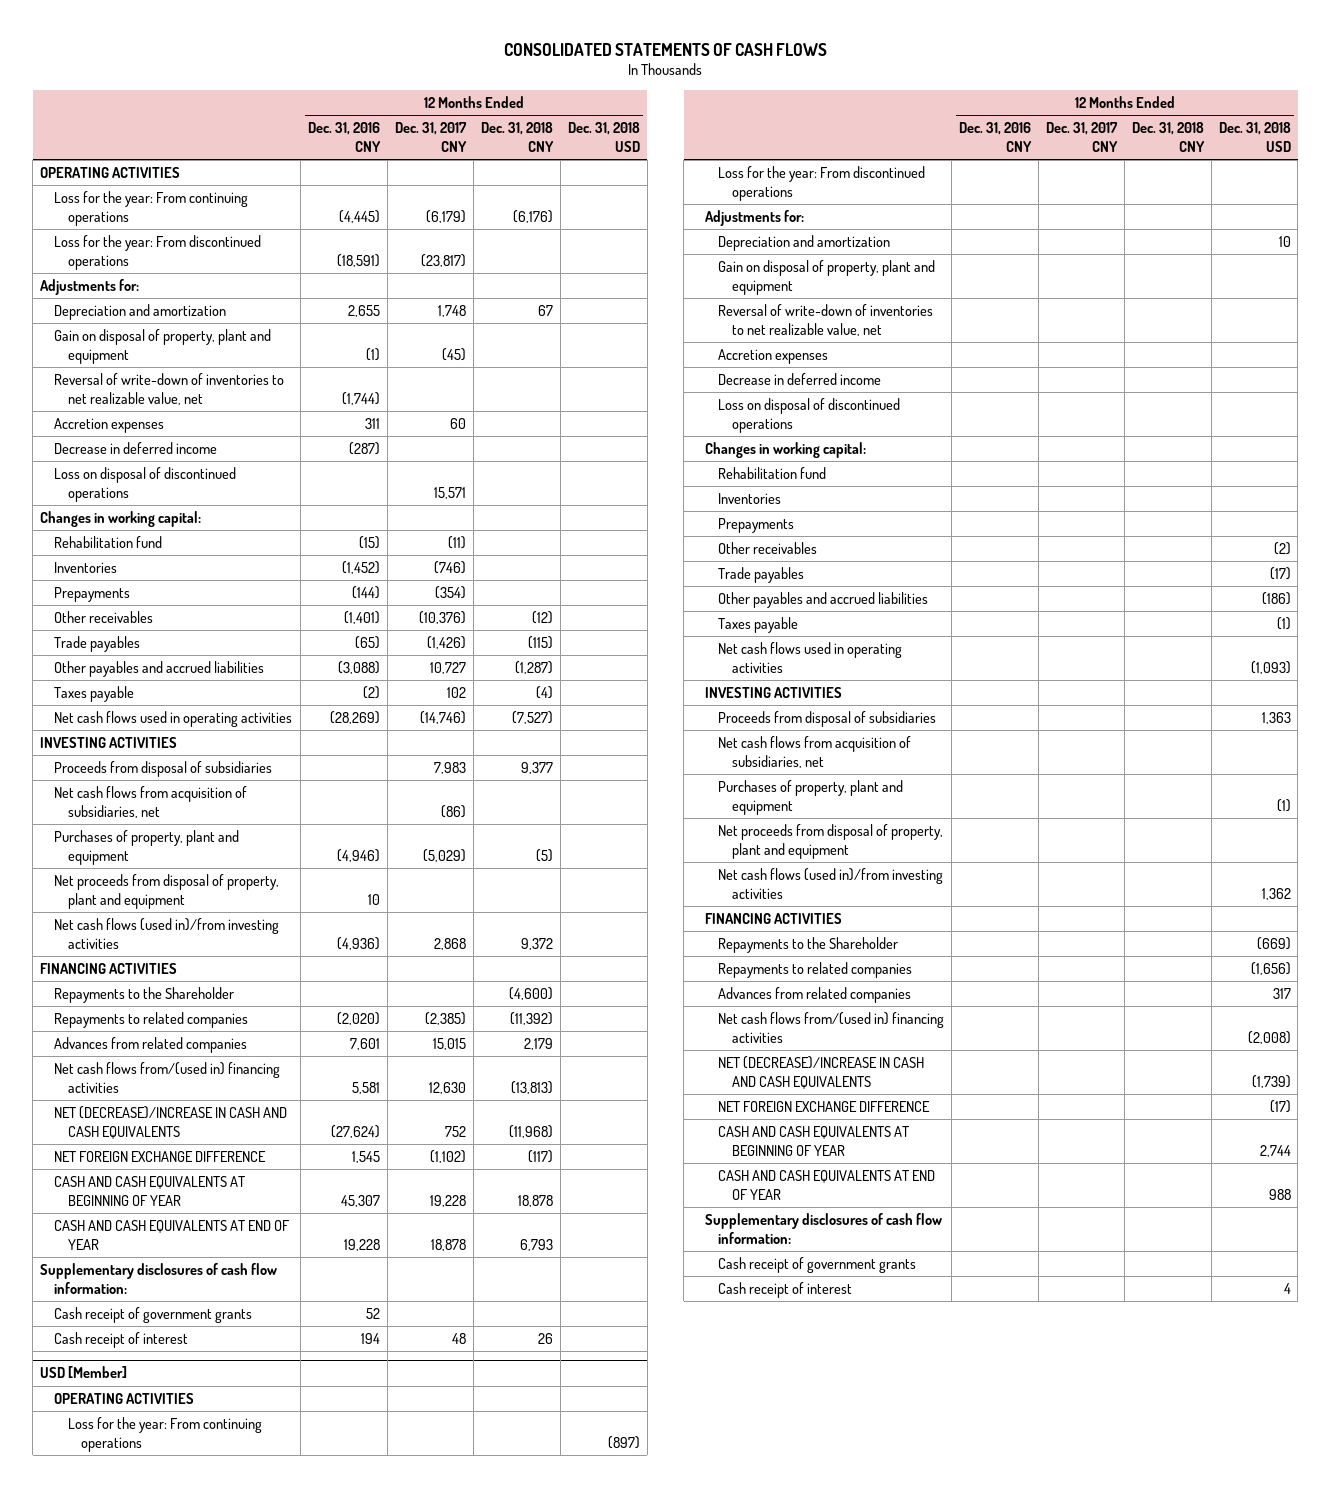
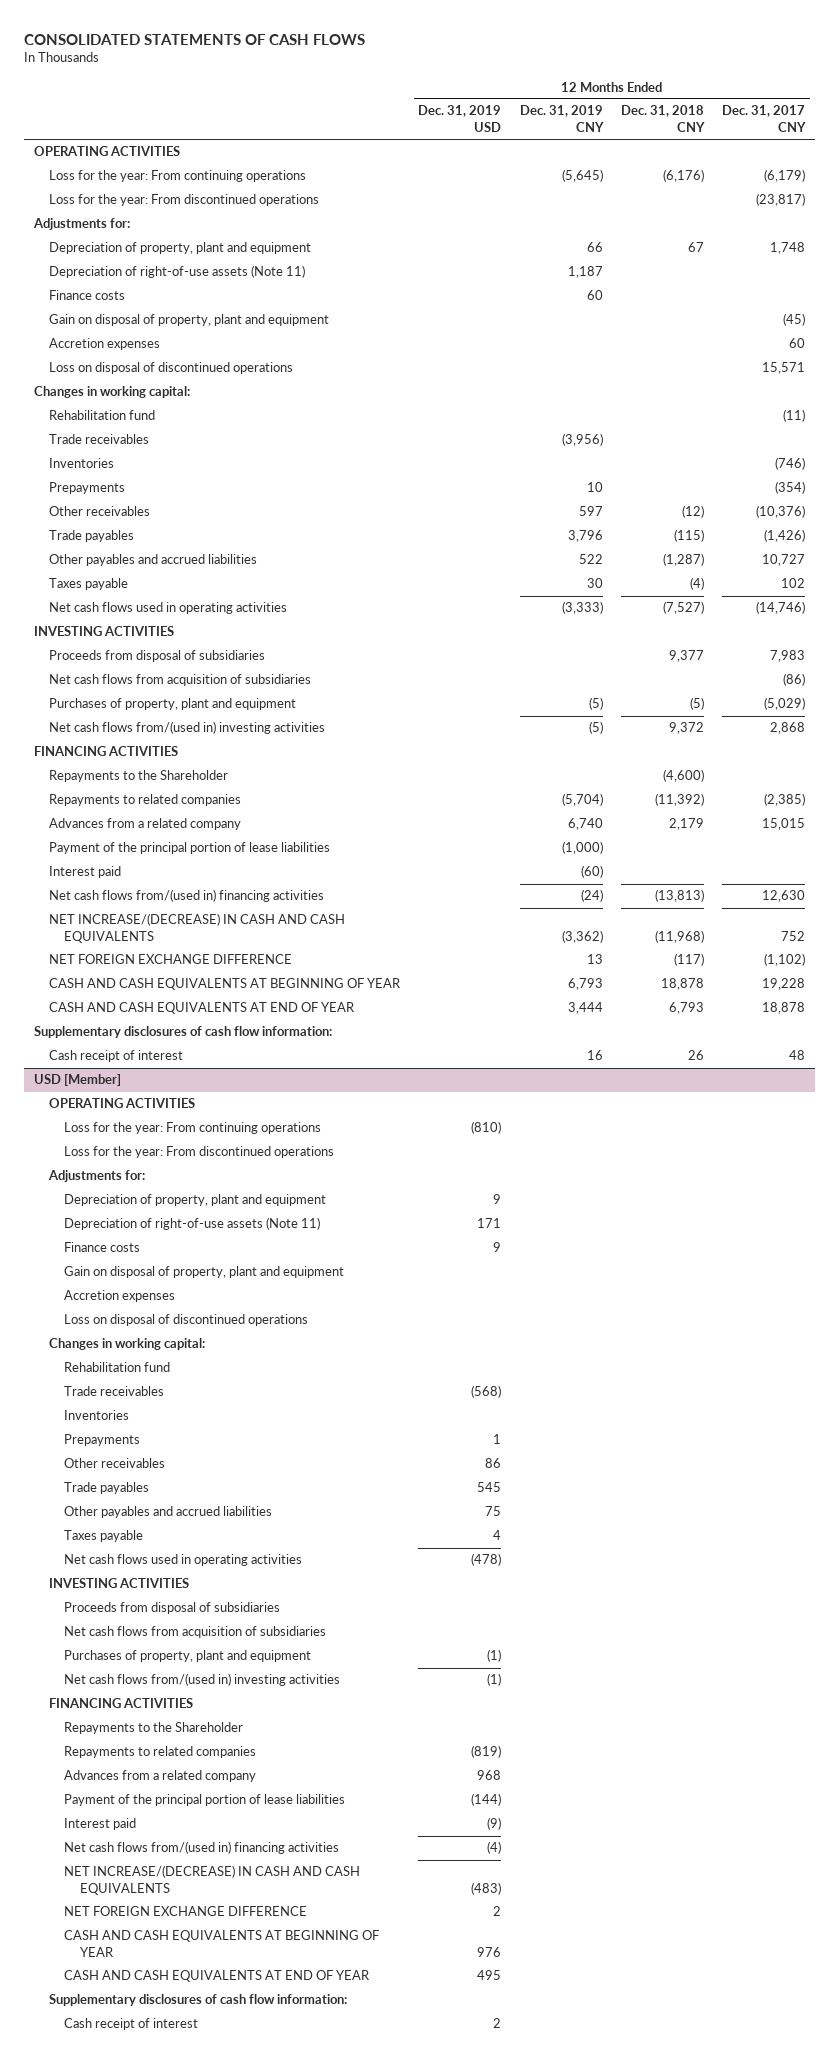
- | 12 Months Ended Dec. 31, 2016 CNY | 12 Months Ended Dec. 31, 2017 CNY | 12 Months Ended Dec. 31, 2018 CNY | 12 Months Ended Dec. 31, 2018 USD
+ | 12 Months Ended Dec. 31, 2019 USD | 12 Months Ended Dec. 31, 2019 CNY | 12 Months Ended Dec. 31, 2018 CNY | 12 Months Ended Dec. 31, 2017 CNY
- Depreciation and amortization | 2,655 | 1,748 | 67 |
+ Depreciation of property, plant and equipment | | 66 | 67 | 1,748
+ Depreciation of right-of-use assets (Note 11) | | 1,187 | |
+ Finance costs | | 60 | |
- Reversal of write-down of inventories to net realizable value, net | (1,744) | | |
- Decrease in deferred income | (287) | | |
+ Trade receivables | | (3,956) | |
- Net cash flows from acquisition of subsidiaries, net | | (86) | |
+ Net cash flows from acquisition of subsidiaries | | | | (86)
- Net proceeds from disposal of property, plant and equipment | 10 | | |
- Net cash flows (used in)/from investing activities | (4,936) | 2,868 | 9,372 |
+ Net cash flows from/(used in) investing activities | | (5) | 9,372 | 2,868
- Advances from related companies | 7,601 | 15,015 | 2,179 |
+ Advances from a related company | | 6,740 | 2,179 | 15,015
+ Payment of the principal portion of lease liabilities | | (1,000) | |
+ Interest paid | | (60) | |
- NET (DECREASE)/INCREASE IN CASH AND CASH EQUIVALENTS | (27,624) | 752 | (11,968) |
+ NET INCREASE/(DECREASE) IN CASH AND CASH EQUIVALENTS | | (3,362) | (11,968) | 752
- Cash receipt of government grants | 52 | | |
@ USD [Member]
- Depreciation and amortization | | | | 10
+ Depreciation of property, plant and equipment | 9 | | |
+ Depreciation of right-of-use assets (Note 11) | 171 | | |
+ Finance costs | 9 | | |
- Reversal of write-down of inventories to net realizable value, net
- Decrease in deferred income
+ Trade receivables | (568) | | |
- Net cash flows from acquisition of subsidiaries, net
+ Net cash flows from acquisition of subsidiaries
- Net proceeds from disposal of property, plant and equipment
- Net cash flows (used in)/from investing activities | | | | 1,362
+ Net cash flows from/(used in) investing activities | (1) | | |
- Advances from related companies | | | | 317
+ Advances from a related company | 968 | | |
+ Payment of the principal portion of lease liabilities | (144) | | |
+ Interest paid | (9) | | |
- NET (DECREASE)/INCREASE IN CASH AND CASH EQUIVALENTS | | | | (1,739)
+ NET INCREASE/(DECREASE) IN CASH AND CASH EQUIVALENTS | (483) | | |
- Cash receipt of government grants

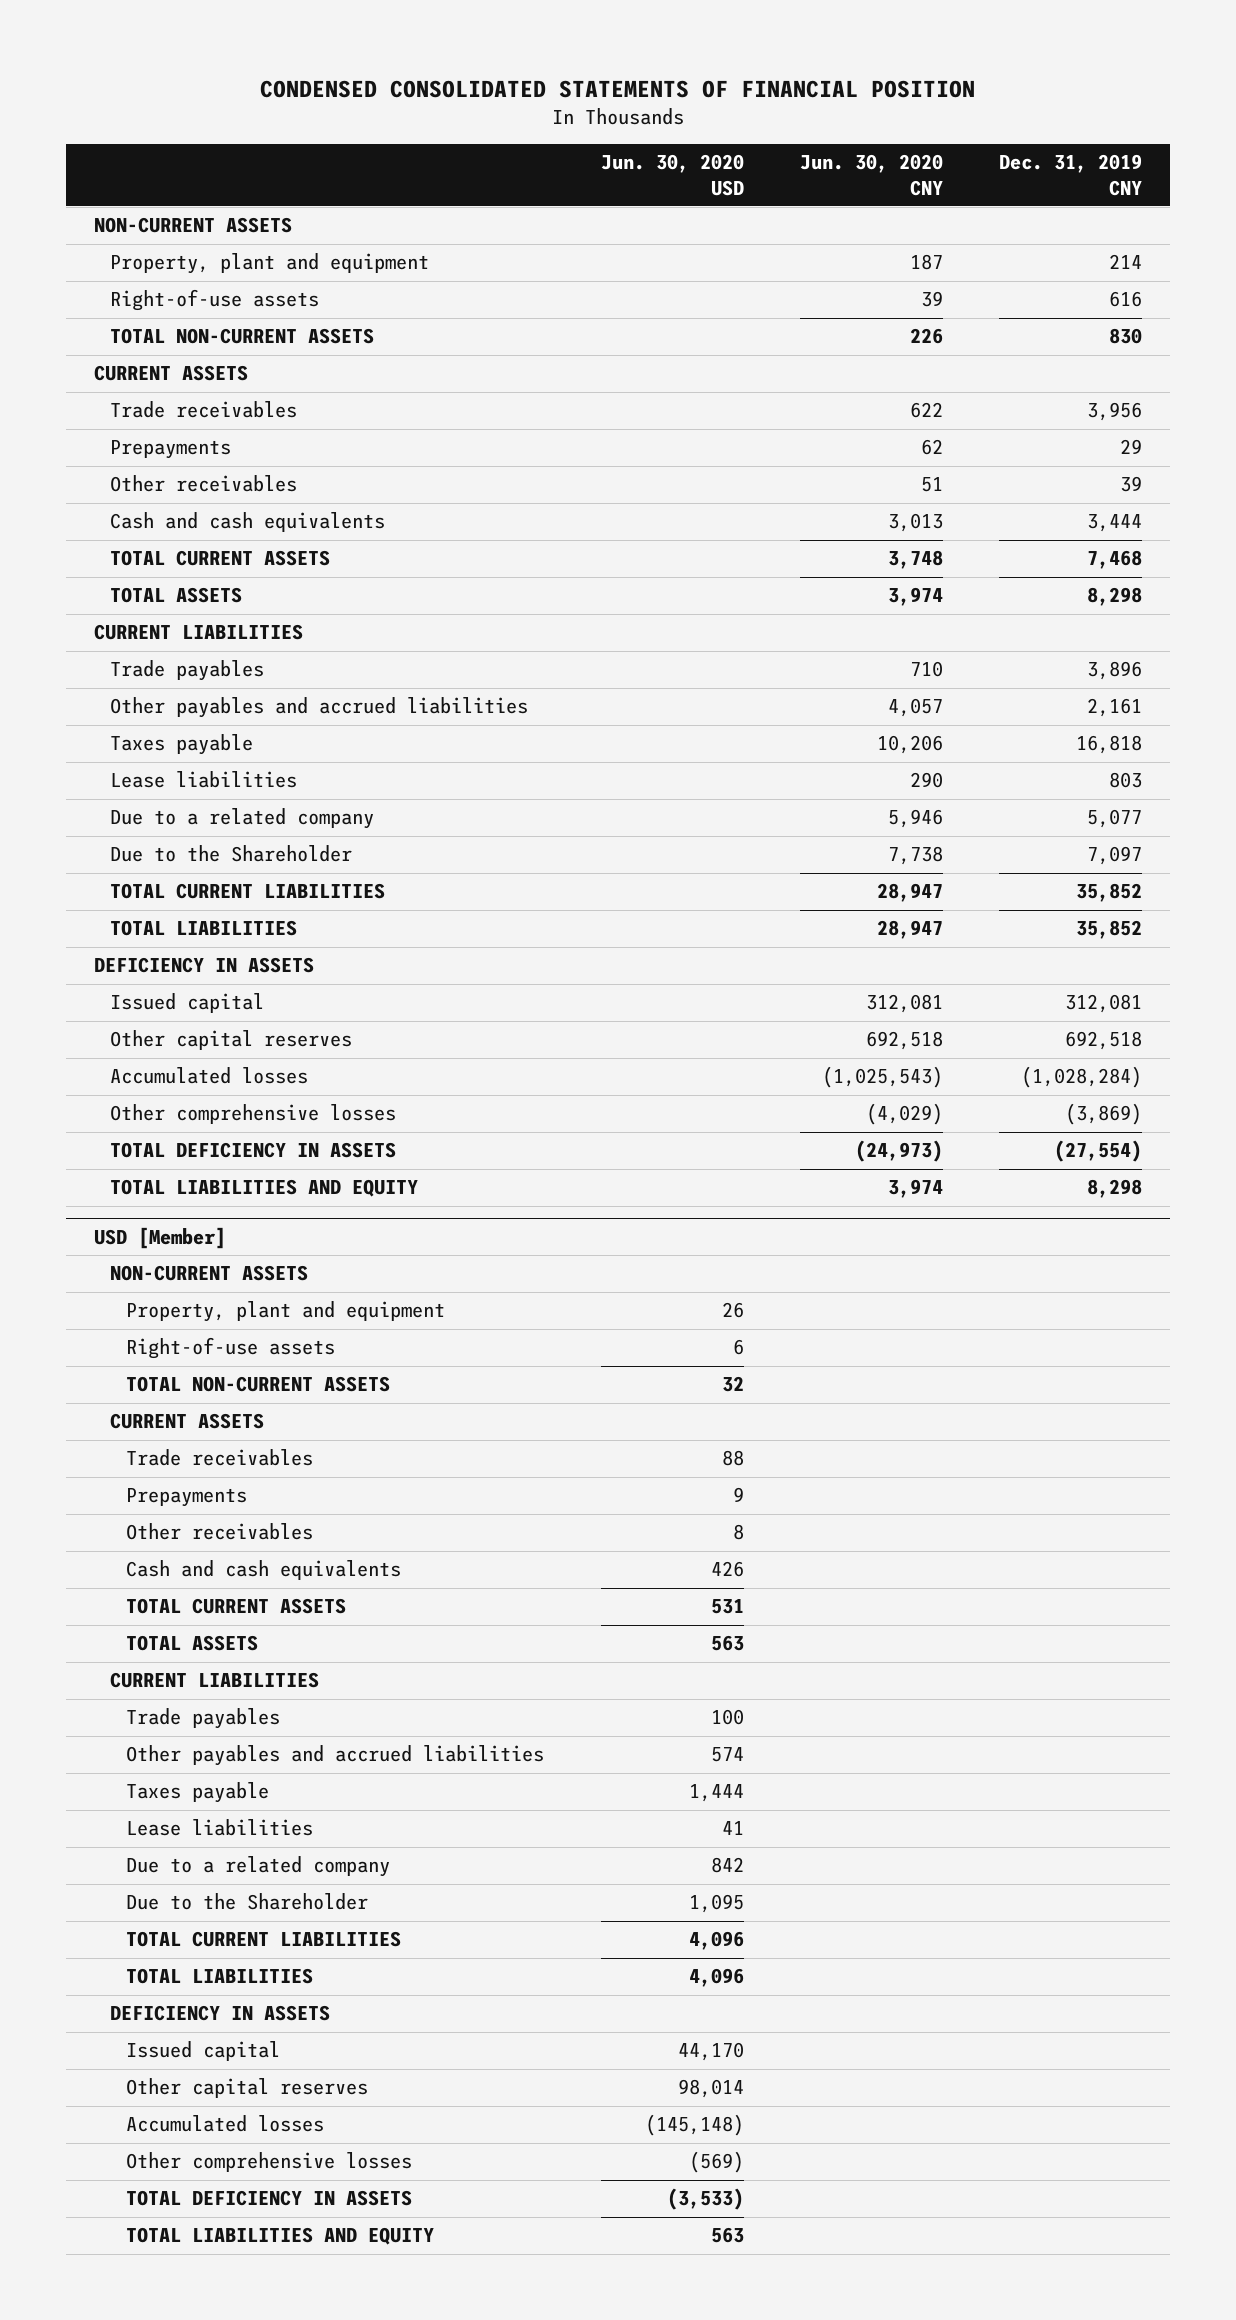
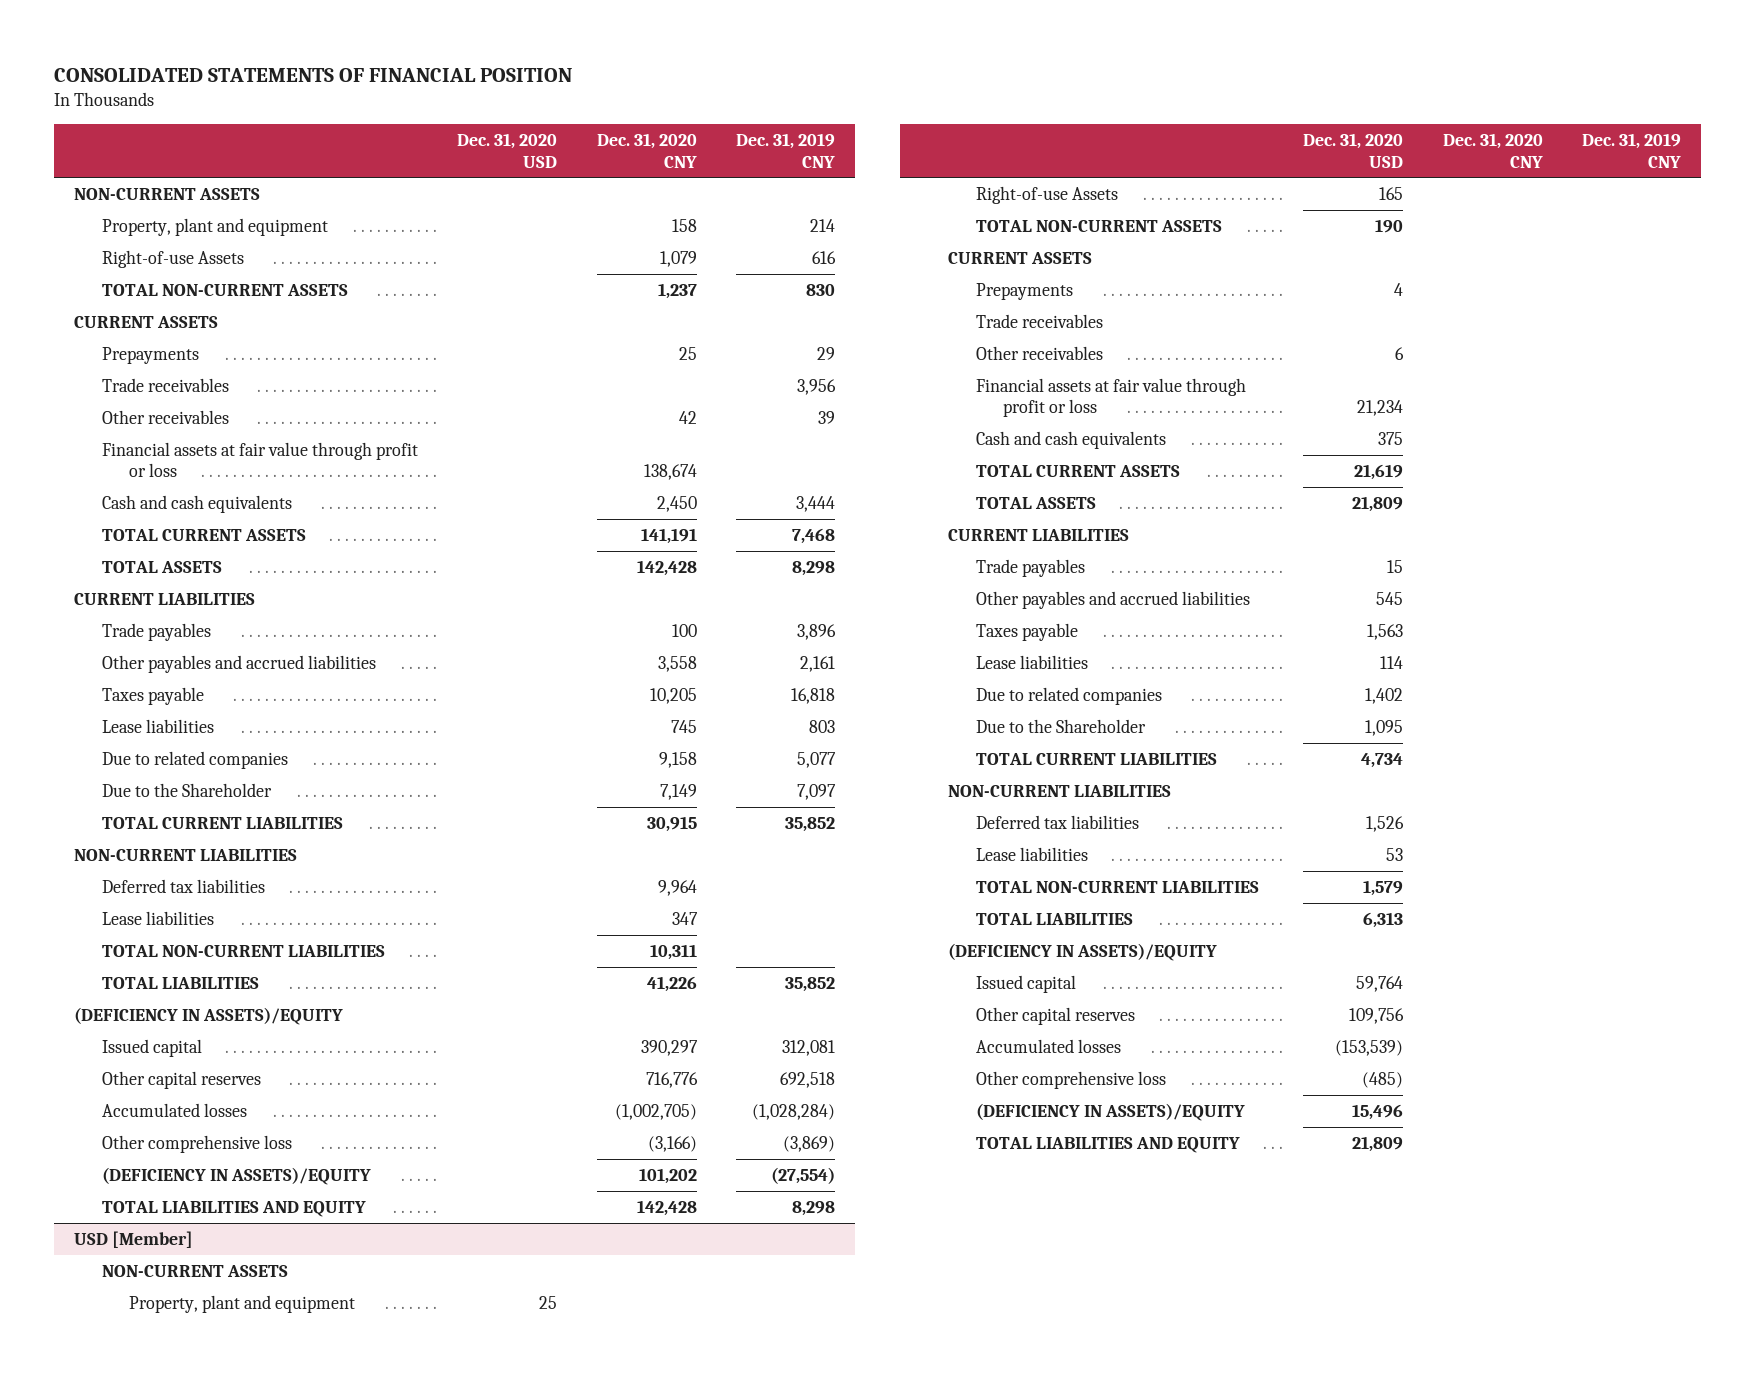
- CONDENSED CONSOLIDATED STATEMENTS OF FINANCIAL POSITION
+ CONSOLIDATED STATEMENTS OF FINANCIAL POSITION
- | Jun. 30, 2020 USD | Jun. 30, 2020 CNY | Dec. 31, 2019 CNY
+ | Dec. 31, 2020 USD | Dec. 31, 2020 CNY | Dec. 31, 2019 CNY
- Right-of-use assets | | 39 | 616
+ Right-of-use Assets | | 1,079 | 616
moved down: Trade receivables | | | 3,956
+ Financial assets at fair value through profit or loss | | 138,674 |
- Due to a related company | | 5,946 | 5,077
+ Due to related companies | | 9,158 | 5,077
+ NON-CURRENT LIABILITIES
+ Deferred tax liabilities | | 9,964 |
+ Lease liabilities | | 347 |
+ TOTAL NON-CURRENT LIABILITIES | | 10,311 |
- DEFICIENCY IN ASSETS
+ (DEFICIENCY IN ASSETS)/EQUITY
- Other comprehensive losses | | (4,029) | (3,869)
- TOTAL DEFICIENCY IN ASSETS | | (24,973) | (27,554)
+ Other comprehensive loss | | (3,166) | (3,869)
+ (DEFICIENCY IN ASSETS)/EQUITY | | 101,202 | (27,554)
@ USD [Member]
- Right-of-use assets | 6 | |
+ Right-of-use Assets | 165 | |
moved down: Trade receivables
+ Financial assets at fair value through profit or loss | 21,234 | |
- Due to a related company | 842 | |
+ Due to related companies | 1,402 | |
+ NON-CURRENT LIABILITIES
+ Deferred tax liabilities | 1,526 | |
+ Lease liabilities | 53 | |
+ TOTAL NON-CURRENT LIABILITIES | 1,579 | |
- DEFICIENCY IN ASSETS
+ (DEFICIENCY IN ASSETS)/EQUITY
- Other comprehensive losses | (569) | |
- TOTAL DEFICIENCY IN ASSETS | (3,533) | |
+ Other comprehensive loss | (485) | |
+ (DEFICIENCY IN ASSETS)/EQUITY | 15,496 | |

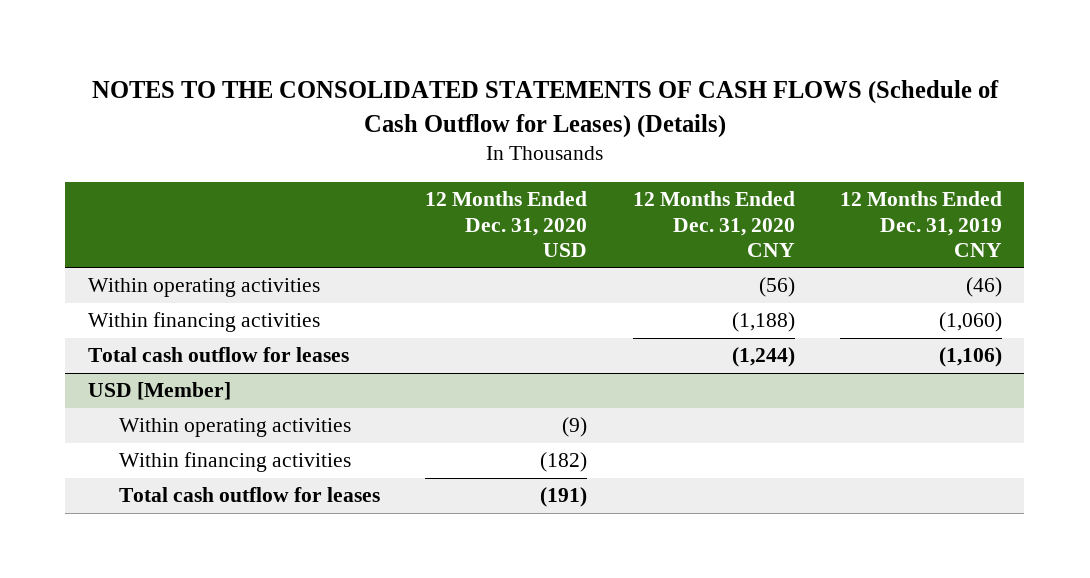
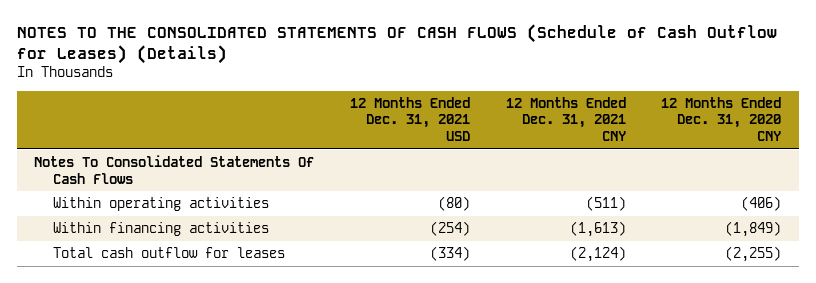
- | 12 Months Ended Dec. 31, 2020 USD | 12 Months Ended Dec. 31, 2020 CNY | 12 Months Ended Dec. 31, 2019 CNY
+ | 12 Months Ended Dec. 31, 2021 USD | 12 Months Ended Dec. 31, 2021 CNY | 12 Months Ended Dec. 31, 2020 CNY
- Within operating activities | | (56) | (46)
- Within financing activities | | (1,188) | (1,060)
- Total cash outflow for leases | | (1,244) | (1,106)
- USD [Member]
- Within operating activities | (9) | |
- Within financing activities | (182) | |
- Total cash outflow for leases | (191) | |
+ Notes To Consolidated Statements Of Cash Flows
+ Within operating activities | (80) | (511) | (406)
+ Within financing activities | (254) | (1,613) | (1,849)
+ Total cash outflow for leases | (334) | (2,124) | (2,255)

